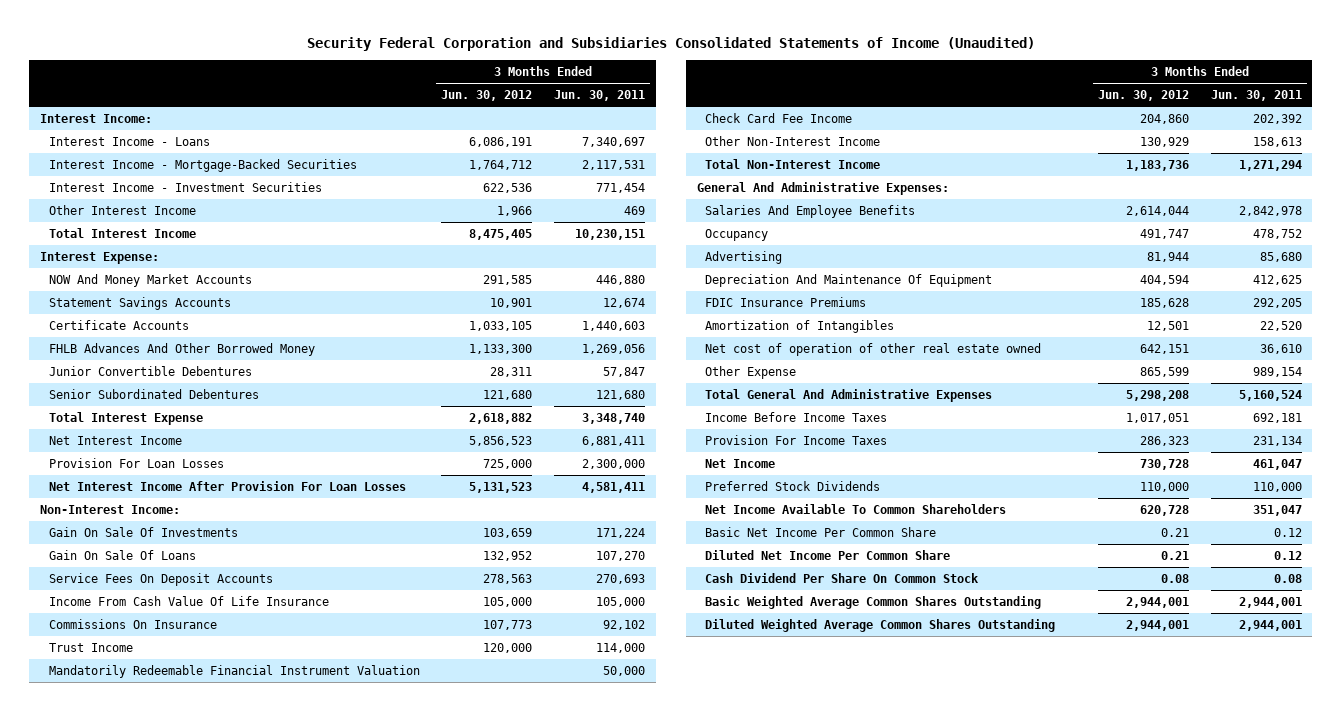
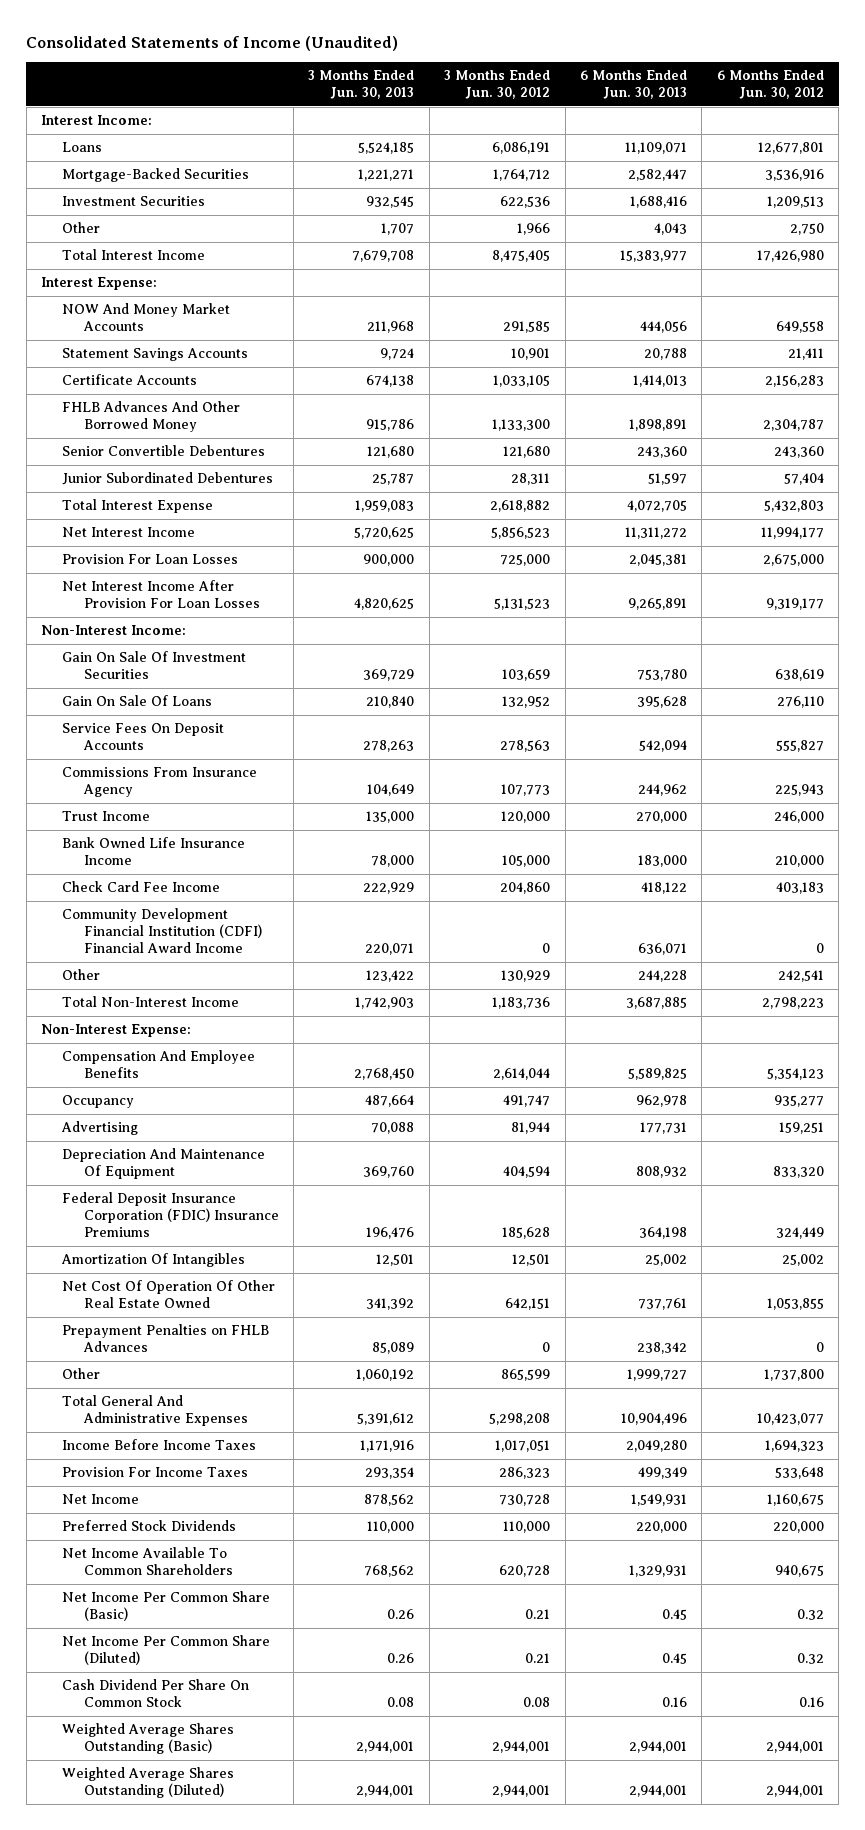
- Security Federal Corporation and Subsidiaries Consolidated Statements of Income (Unaudited)
+ Consolidated Statements of Income (Unaudited)
- | 3 Months Ended Jun. 30, 2012 | 3 Months Ended Jun. 30, 2011
+ | 3 Months Ended Jun. 30, 2013 | 3 Months Ended Jun. 30, 2012 | 6 Months Ended Jun. 30, 2013 | 6 Months Ended Jun. 30, 2012
- Interest Income - Loans | 6,086,191 | 7,340,697
- Interest Income - Mortgage-Backed Securities | 1,764,712 | 2,117,531
- Interest Income - Investment Securities | 622,536 | 771,454
- Other Interest Income | 1,966 | 469
+ Loans | 5,524,185 | 6,086,191 | 11,109,071 | 12,677,801
+ Mortgage-Backed Securities | 1,221,271 | 1,764,712 | 2,582,447 | 3,536,916
+ Investment Securities | 932,545 | 622,536 | 1,688,416 | 1,209,513
+ Other | 1,707 | 1,966 | 4,043 | 2,750
- Junior Convertible Debentures | 28,311 | 57,847
- Senior Subordinated Debentures | 121,680 | 121,680
+ Senior Convertible Debentures | 121,680 | 121,680 | 243,360 | 243,360
+ Junior Subordinated Debentures | 25,787 | 28,311 | 51,597 | 57,404
- Gain On Sale Of Investments | 103,659 | 171,224
+ Gain On Sale Of Investment Securities | 369,729 | 103,659 | 753,780 | 638,619
- Income From Cash Value Of Life Insurance | 105,000 | 105,000
- Commissions On Insurance | 107,773 | 92,102
+ Commissions From Insurance Agency | 104,649 | 107,773 | 244,962 | 225,943
- Mandatorily Redeemable Financial Instrument Valuation | | 50,000
+ Bank Owned Life Insurance Income | 78,000 | 105,000 | 183,000 | 210,000
- Other Non-Interest Income | 130,929 | 158,613
+ Community Development Financial Institution (CDFI) Financial Award Income | 220,071 | 0 | 636,071 | 0
+ Other | 123,422 | 130,929 | 244,228 | 242,541
- General And Administrative Expenses:
- Salaries And Employee Benefits | 2,614,044 | 2,842,978
+ Non-Interest Expense:
+ Compensation And Employee Benefits | 2,768,450 | 2,614,044 | 5,589,825 | 5,354,123
- FDIC Insurance Premiums | 185,628 | 292,205
- Amortization of Intangibles | 12,501 | 22,520
- Net cost of operation of other real estate owned | 642,151 | 36,610
- Other Expense | 865,599 | 989,154
+ Federal Deposit Insurance Corporation (FDIC) Insurance Premiums | 196,476 | 185,628 | 364,198 | 324,449
+ Amortization Of Intangibles | 12,501 | 12,501 | 25,002 | 25,002
+ Net Cost Of Operation Of Other Real Estate Owned | 341,392 | 642,151 | 737,761 | 1,053,855
+ Prepayment Penalties on FHLB Advances | 85,089 | 0 | 238,342 | 0
+ Other | 1,060,192 | 865,599 | 1,999,727 | 1,737,800
- Basic Net Income Per Common Share | 0.21 | 0.12
- Diluted Net Income Per Common Share | 0.21 | 0.12
+ Net Income Per Common Share (Basic) | 0.26 | 0.21 | 0.45 | 0.32
+ Net Income Per Common Share (Diluted) | 0.26 | 0.21 | 0.45 | 0.32
- Basic Weighted Average Common Shares Outstanding | 2,944,001 | 2,944,001
- Diluted Weighted Average Common Shares Outstanding | 2,944,001 | 2,944,001
+ Weighted Average Shares Outstanding (Basic) | 2,944,001 | 2,944,001 | 2,944,001 | 2,944,001
+ Weighted Average Shares Outstanding (Diluted) | 2,944,001 | 2,944,001 | 2,944,001 | 2,944,001

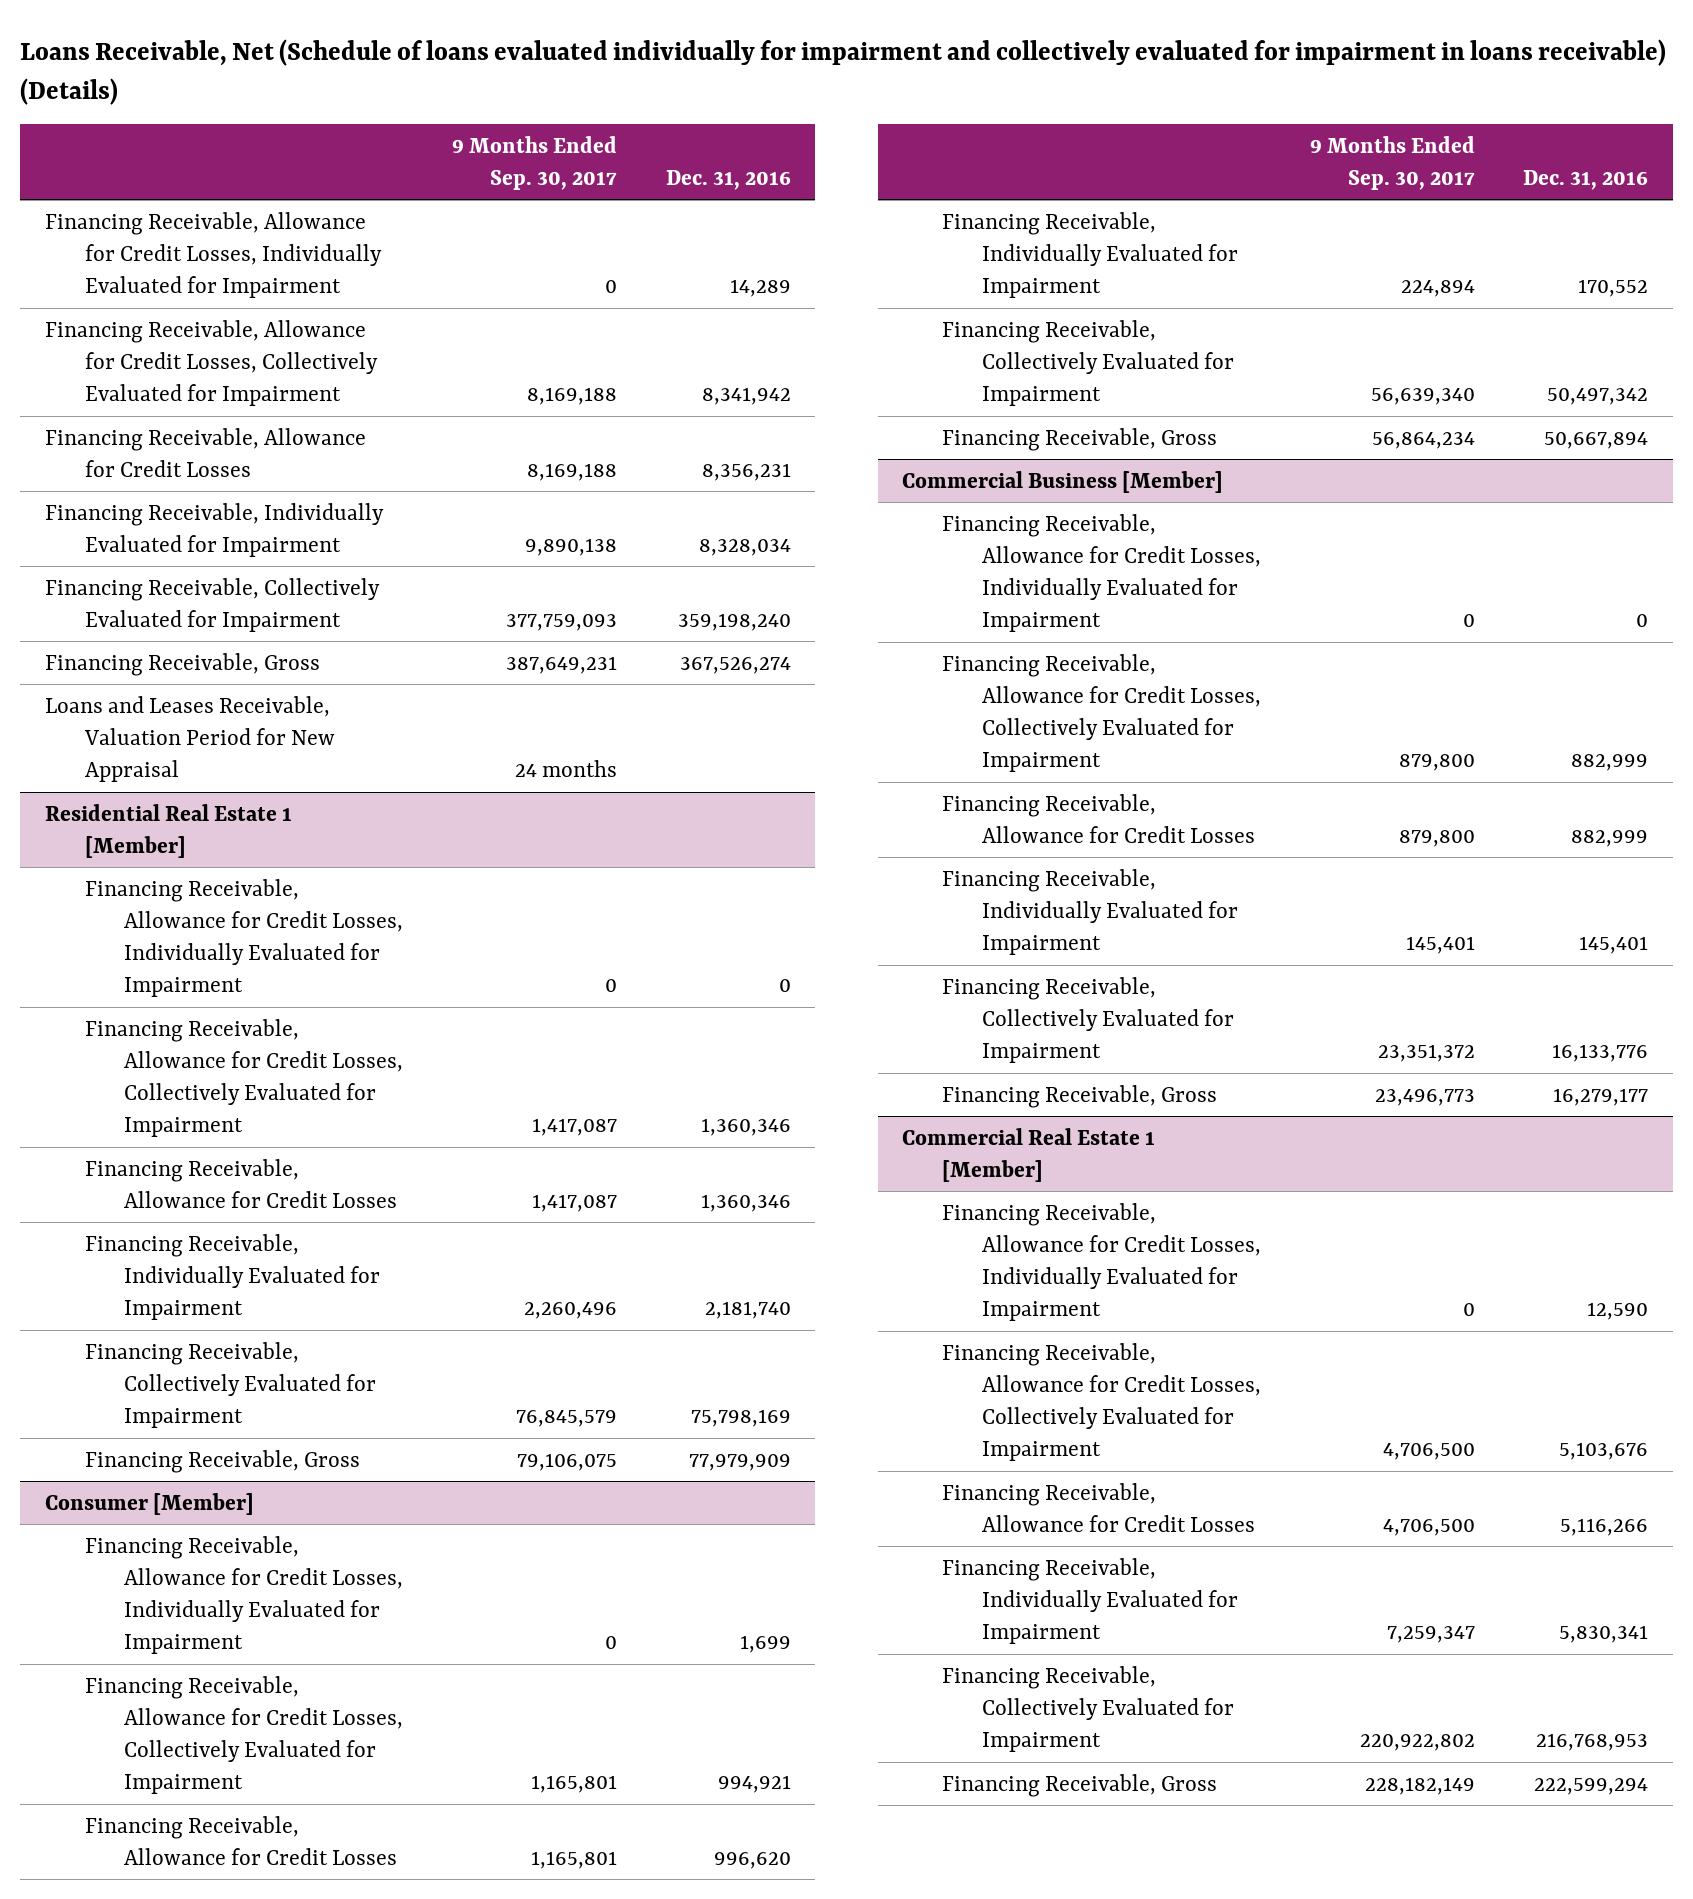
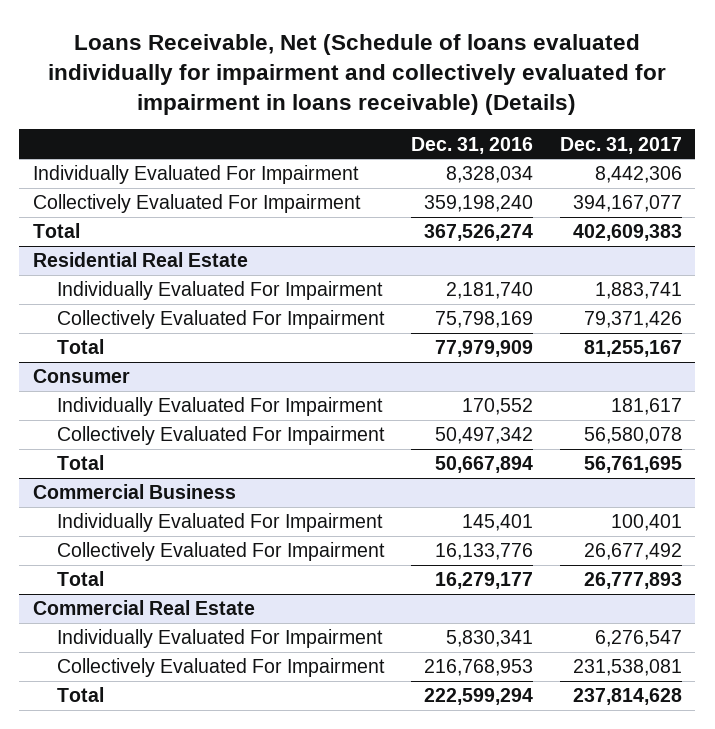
- | 9 Months Ended Sep. 30, 2017 | Dec. 31, 2016
+ | Dec. 31, 2016 | Dec. 31, 2017
- Financing Receivable, Allowance for Credit Losses, Individually Evaluated for Impairment | 0 | 14,289
- Financing Receivable, Allowance for Credit Losses, Collectively Evaluated for Impairment | 8,169,188 | 8,341,942
- Financing Receivable, Allowance for Credit Losses | 8,169,188 | 8,356,231
- Financing Receivable, Individually Evaluated for Impairment | 9,890,138 | 8,328,034
- Financing Receivable, Collectively Evaluated for Impairment | 377,759,093 | 359,198,240
- Financing Receivable, Gross | 387,649,231 | 367,526,274
- Loans and Leases Receivable, Valuation Period for New Appraisal | 24 months |
- Residential Real Estate 1 [Member]
- Financing Receivable, Allowance for Credit Losses, Individually Evaluated for Impairment | 0 | 0
- Financing Receivable, Allowance for Credit Losses, Collectively Evaluated for Impairment | 1,417,087 | 1,360,346
- Financing Receivable, Allowance for Credit Losses | 1,417,087 | 1,360,346
- Financing Receivable, Individually Evaluated for Impairment | 2,260,496 | 2,181,740
- Financing Receivable, Collectively Evaluated for Impairment | 76,845,579 | 75,798,169
- Financing Receivable, Gross | 79,106,075 | 77,979,909
- Consumer [Member]
- Financing Receivable, Allowance for Credit Losses, Individually Evaluated for Impairment | 0 | 1,699
- Financing Receivable, Allowance for Credit Losses, Collectively Evaluated for Impairment | 1,165,801 | 994,921
- Financing Receivable, Allowance for Credit Losses | 1,165,801 | 996,620
- Financing Receivable, Individually Evaluated for Impairment | 224,894 | 170,552
- Financing Receivable, Collectively Evaluated for Impairment | 56,639,340 | 50,497,342
- Financing Receivable, Gross | 56,864,234 | 50,667,894
- Commercial Business [Member]
- Financing Receivable, Allowance for Credit Losses, Individually Evaluated for Impairment | 0 | 0
- Financing Receivable, Allowance for Credit Losses, Collectively Evaluated for Impairment | 879,800 | 882,999
- Financing Receivable, Allowance for Credit Losses | 879,800 | 882,999
- Financing Receivable, Individually Evaluated for Impairment | 145,401 | 145,401
- Financing Receivable, Collectively Evaluated for Impairment | 23,351,372 | 16,133,776
- Financing Receivable, Gross | 23,496,773 | 16,279,177
- Commercial Real Estate 1 [Member]
- Financing Receivable, Allowance for Credit Losses, Individually Evaluated for Impairment | 0 | 12,590
- Financing Receivable, Allowance for Credit Losses, Collectively Evaluated for Impairment | 4,706,500 | 5,103,676
- Financing Receivable, Allowance for Credit Losses | 4,706,500 | 5,116,266
- Financing Receivable, Individually Evaluated for Impairment | 7,259,347 | 5,830,341
- Financing Receivable, Collectively Evaluated for Impairment | 220,922,802 | 216,768,953
- Financing Receivable, Gross | 228,182,149 | 222,599,294
+ Individually Evaluated For Impairment | 8,328,034 | 8,442,306
+ Collectively Evaluated For Impairment | 359,198,240 | 394,167,077
+ Total | 367,526,274 | 402,609,383
+ Residential Real Estate
+ Individually Evaluated For Impairment | 2,181,740 | 1,883,741
+ Collectively Evaluated For Impairment | 75,798,169 | 79,371,426
+ Total | 77,979,909 | 81,255,167
+ Consumer
+ Individually Evaluated For Impairment | 170,552 | 181,617
+ Collectively Evaluated For Impairment | 50,497,342 | 56,580,078
+ Total | 50,667,894 | 56,761,695
+ Commercial Business
+ Individually Evaluated For Impairment | 145,401 | 100,401
+ Collectively Evaluated For Impairment | 16,133,776 | 26,677,492
+ Total | 16,279,177 | 26,777,893
+ Commercial Real Estate
+ Individually Evaluated For Impairment | 5,830,341 | 6,276,547
+ Collectively Evaluated For Impairment | 216,768,953 | 231,538,081
+ Total | 222,599,294 | 237,814,628

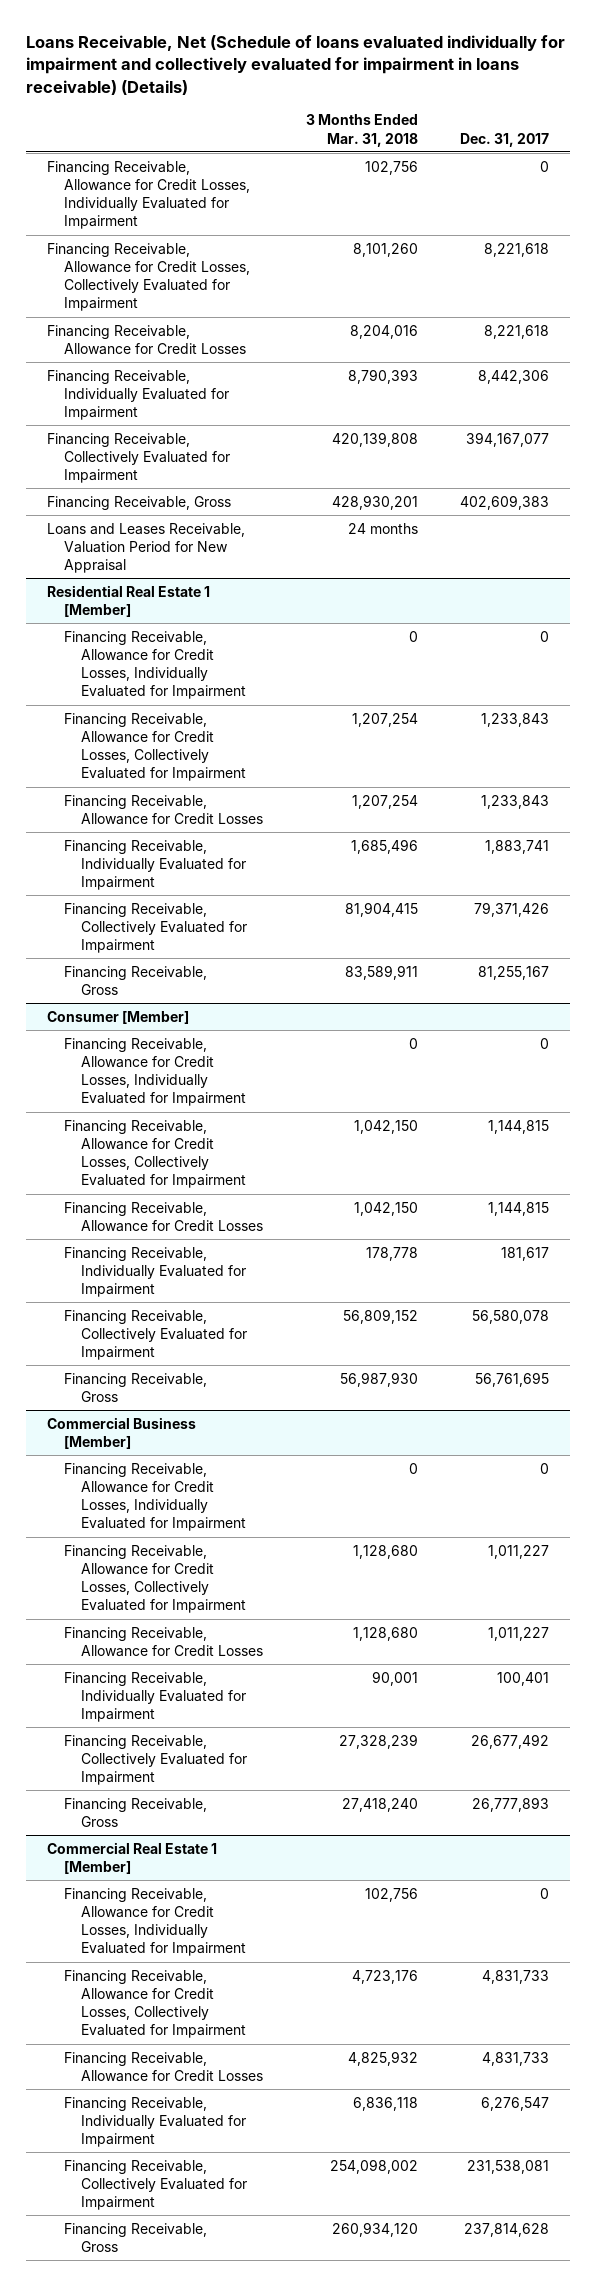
- | Dec. 31, 2016 | Dec. 31, 2017
+ | 3 Months Ended Mar. 31, 2018 | Dec. 31, 2017
- Individually Evaluated For Impairment | 8,328,034 | 8,442,306
- Collectively Evaluated For Impairment | 359,198,240 | 394,167,077
- Total | 367,526,274 | 402,609,383
- Residential Real Estate
- Individually Evaluated For Impairment | 2,181,740 | 1,883,741
- Collectively Evaluated For Impairment | 75,798,169 | 79,371,426
- Total | 77,979,909 | 81,255,167
- Consumer
- Individually Evaluated For Impairment | 170,552 | 181,617
- Collectively Evaluated For Impairment | 50,497,342 | 56,580,078
- Total | 50,667,894 | 56,761,695
- Commercial Business
- Individually Evaluated For Impairment | 145,401 | 100,401
- Collectively Evaluated For Impairment | 16,133,776 | 26,677,492
- Total | 16,279,177 | 26,777,893
- Commercial Real Estate
- Individually Evaluated For Impairment | 5,830,341 | 6,276,547
- Collectively Evaluated For Impairment | 216,768,953 | 231,538,081
- Total | 222,599,294 | 237,814,628
+ Financing Receivable, Allowance for Credit Losses, Individually Evaluated for Impairment | 102,756 | 0
+ Financing Receivable, Allowance for Credit Losses, Collectively Evaluated for Impairment | 8,101,260 | 8,221,618
+ Financing Receivable, Allowance for Credit Losses | 8,204,016 | 8,221,618
+ Financing Receivable, Individually Evaluated for Impairment | 8,790,393 | 8,442,306
+ Financing Receivable, Collectively Evaluated for Impairment | 420,139,808 | 394,167,077
+ Financing Receivable, Gross | 428,930,201 | 402,609,383
+ Loans and Leases Receivable, Valuation Period for New Appraisal | 24 months |
+ Residential Real Estate 1 [Member]
+ Financing Receivable, Allowance for Credit Losses, Individually Evaluated for Impairment | 0 | 0
+ Financing Receivable, Allowance for Credit Losses, Collectively Evaluated for Impairment | 1,207,254 | 1,233,843
+ Financing Receivable, Allowance for Credit Losses | 1,207,254 | 1,233,843
+ Financing Receivable, Individually Evaluated for Impairment | 1,685,496 | 1,883,741
+ Financing Receivable, Collectively Evaluated for Impairment | 81,904,415 | 79,371,426
+ Financing Receivable, Gross | 83,589,911 | 81,255,167
+ Consumer [Member]
+ Financing Receivable, Allowance for Credit Losses, Individually Evaluated for Impairment | 0 | 0
+ Financing Receivable, Allowance for Credit Losses, Collectively Evaluated for Impairment | 1,042,150 | 1,144,815
+ Financing Receivable, Allowance for Credit Losses | 1,042,150 | 1,144,815
+ Financing Receivable, Individually Evaluated for Impairment | 178,778 | 181,617
+ Financing Receivable, Collectively Evaluated for Impairment | 56,809,152 | 56,580,078
+ Financing Receivable, Gross | 56,987,930 | 56,761,695
+ Commercial Business [Member]
+ Financing Receivable, Allowance for Credit Losses, Individually Evaluated for Impairment | 0 | 0
+ Financing Receivable, Allowance for Credit Losses, Collectively Evaluated for Impairment | 1,128,680 | 1,011,227
+ Financing Receivable, Allowance for Credit Losses | 1,128,680 | 1,011,227
+ Financing Receivable, Individually Evaluated for Impairment | 90,001 | 100,401
+ Financing Receivable, Collectively Evaluated for Impairment | 27,328,239 | 26,677,492
+ Financing Receivable, Gross | 27,418,240 | 26,777,893
+ Commercial Real Estate 1 [Member]
+ Financing Receivable, Allowance for Credit Losses, Individually Evaluated for Impairment | 102,756 | 0
+ Financing Receivable, Allowance for Credit Losses, Collectively Evaluated for Impairment | 4,723,176 | 4,831,733
+ Financing Receivable, Allowance for Credit Losses | 4,825,932 | 4,831,733
+ Financing Receivable, Individually Evaluated for Impairment | 6,836,118 | 6,276,547
+ Financing Receivable, Collectively Evaluated for Impairment | 254,098,002 | 231,538,081
+ Financing Receivable, Gross | 260,934,120 | 237,814,628

